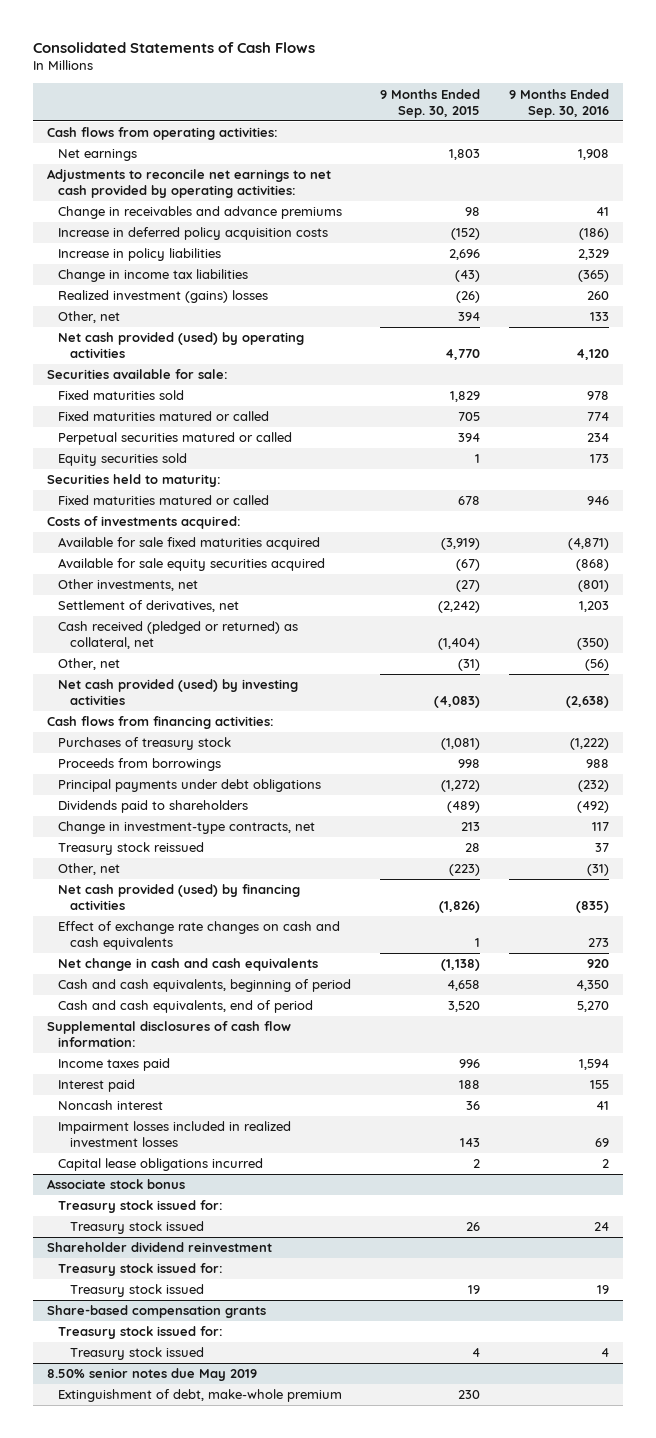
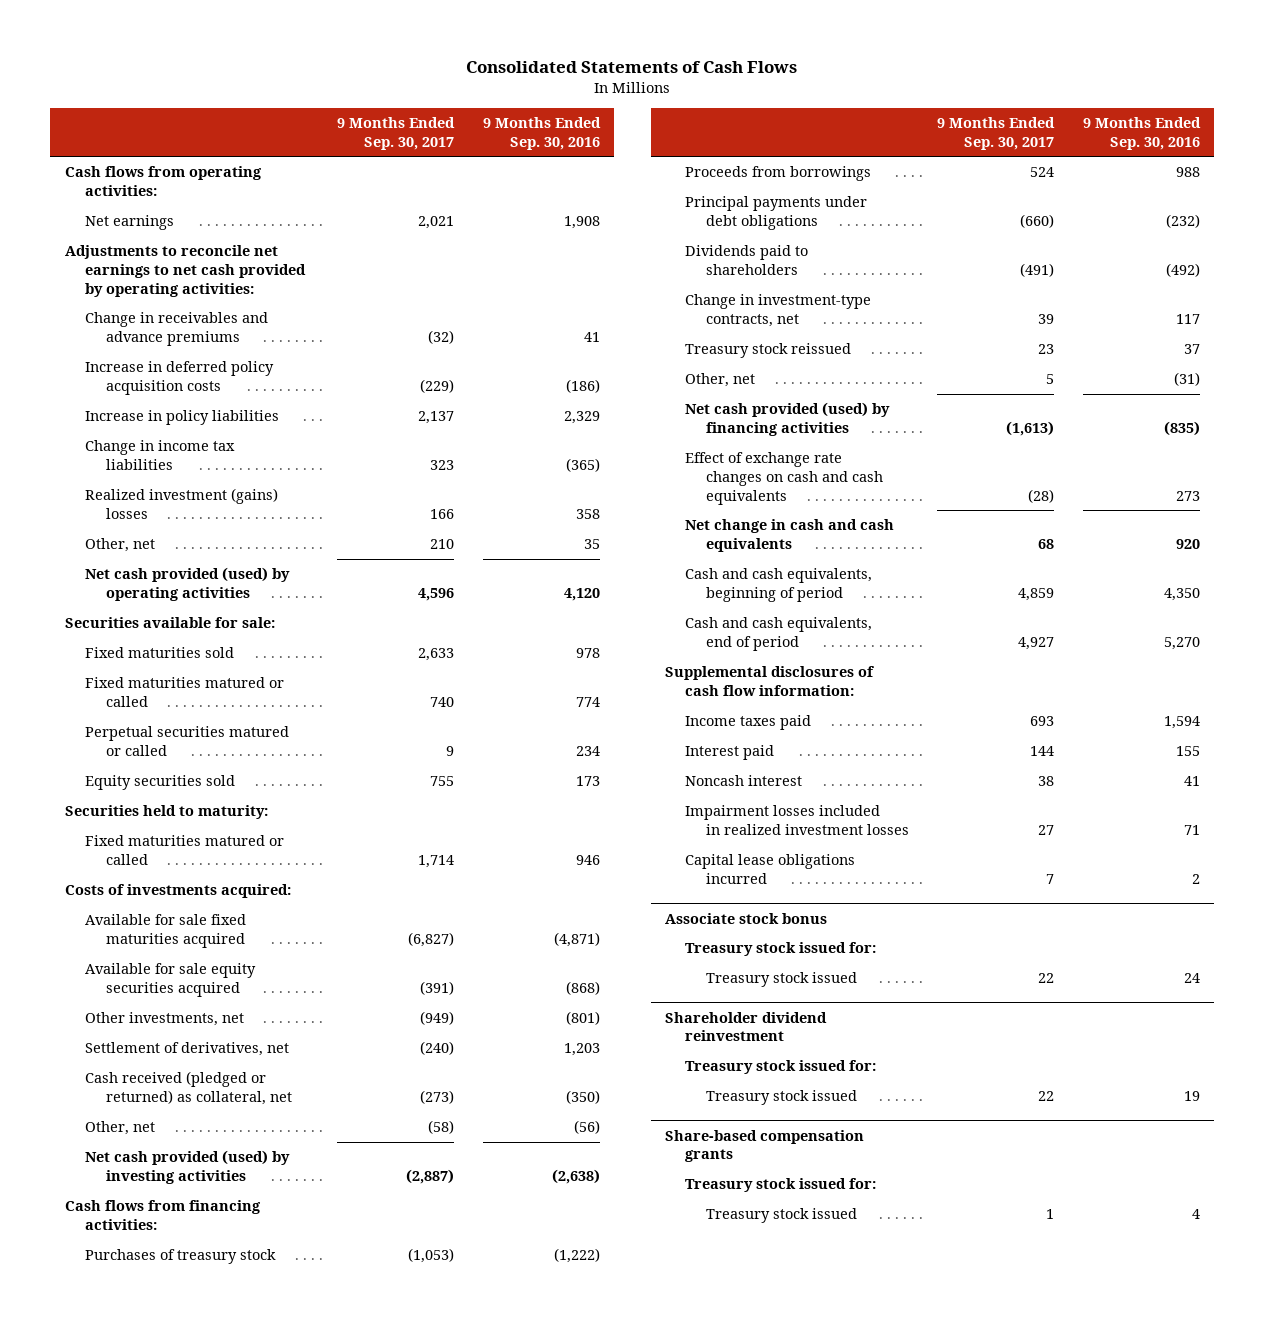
- | 9 Months Ended Sep. 30, 2015 | 9 Months Ended Sep. 30, 2016
+ | 9 Months Ended Sep. 30, 2017 | 9 Months Ended Sep. 30, 2016
- Realized investment (gains) losses | (26) | 260
- Other, net | 394 | 133
+ Realized investment (gains) losses | 166 | 358
+ Other, net | 210 | 35
- Impairment losses included in realized investment losses | 143 | 69
+ Impairment losses included in realized investment losses | 27 | 71
- 8.50% senior notes due May 2019
- Extinguishment of debt, make-whole premium | 230 |

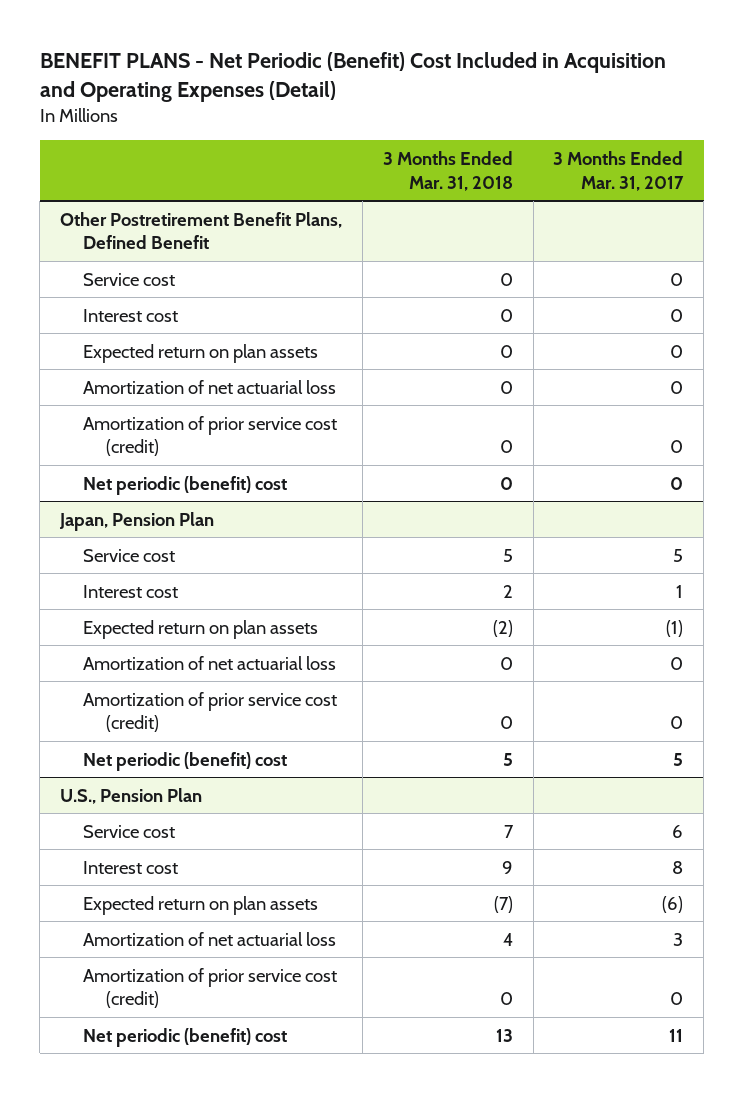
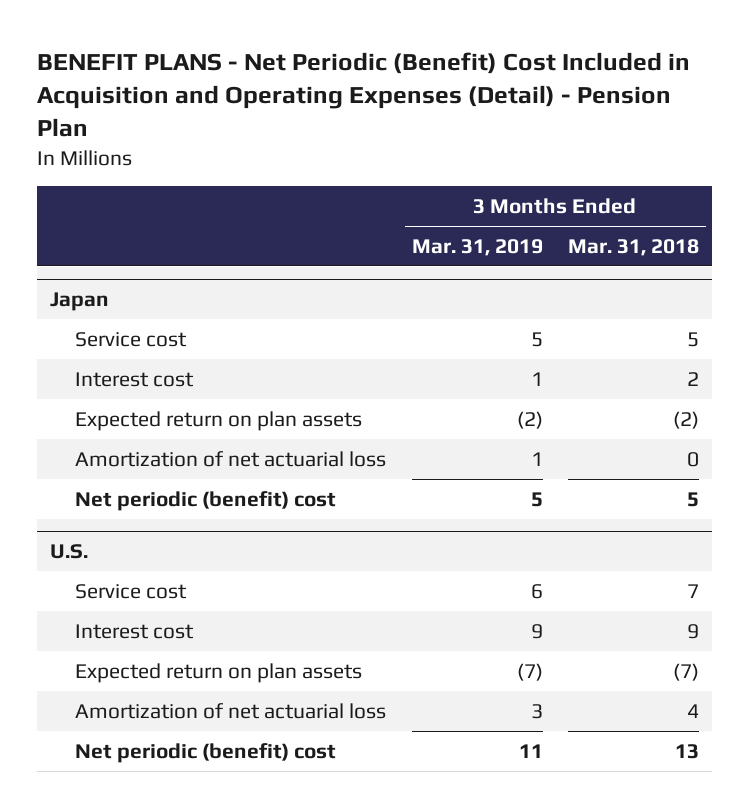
- BENEFIT PLANS - Net Periodic (Benefit) Cost Included in Acquisition and Operating Expenses (Detail)
+ BENEFIT PLANS - Net Periodic (Benefit) Cost Included in Acquisition and Operating Expenses (Detail) - Pension Plan
- | 3 Months Ended Mar. 31, 2018 | 3 Months Ended Mar. 31, 2017
+ | 3 Months Ended Mar. 31, 2019 | 3 Months Ended Mar. 31, 2018
- Other Postretirement Benefit Plans, Defined Benefit
- Service cost | 0 | 0
- Interest cost | 0 | 0
- Expected return on plan assets | 0 | 0
- Amortization of net actuarial loss | 0 | 0
- Amortization of prior service cost (credit) | 0 | 0
- Net periodic (benefit) cost | 0 | 0
- Japan, Pension Plan
+ Japan
- Amortization of prior service cost (credit) | 0 | 0
- U.S., Pension Plan
+ U.S.
- Amortization of prior service cost (credit) | 0 | 0

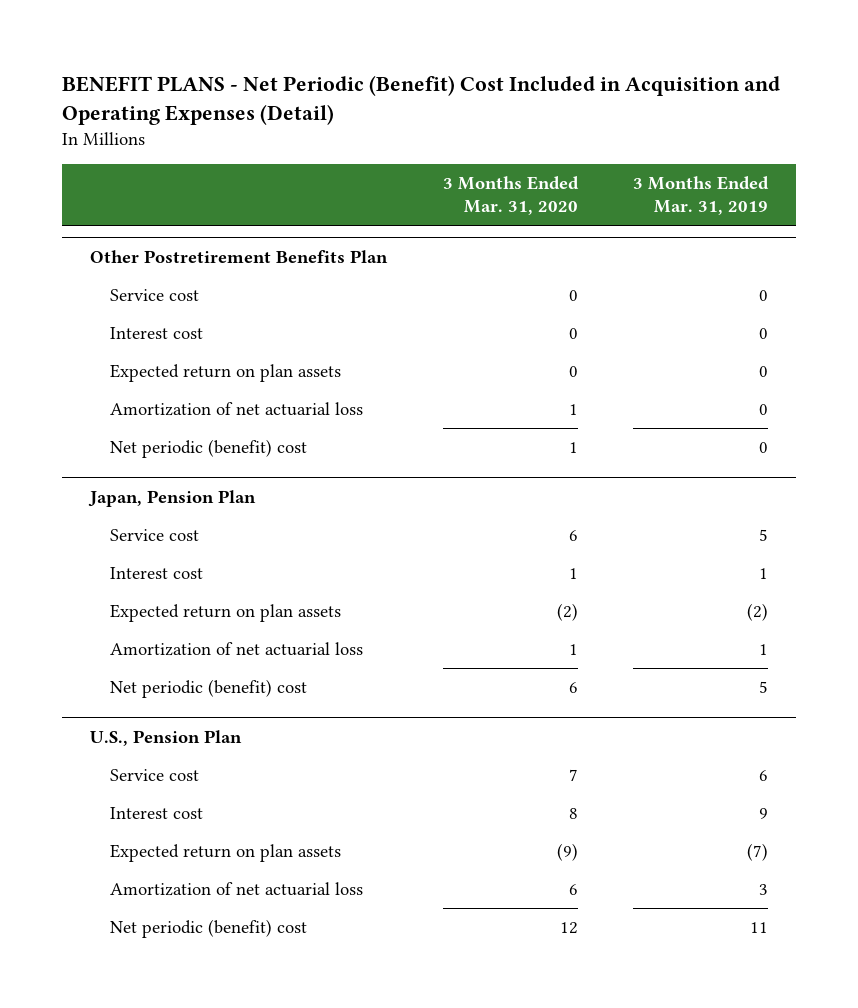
- BENEFIT PLANS - Net Periodic (Benefit) Cost Included in Acquisition and Operating Expenses (Detail) - Pension Plan
+ BENEFIT PLANS - Net Periodic (Benefit) Cost Included in Acquisition and Operating Expenses (Detail)
- | 3 Months Ended Mar. 31, 2019 | 3 Months Ended Mar. 31, 2018
+ | 3 Months Ended Mar. 31, 2020 | 3 Months Ended Mar. 31, 2019
- Japan
+ Other Postretirement Benefits Plan
+ Service cost | 0 | 0
+ Interest cost | 0 | 0
+ Expected return on plan assets | 0 | 0
+ Amortization of net actuarial loss | 1 | 0
+ Net periodic (benefit) cost | 1 | 0
+ Japan, Pension Plan
- U.S.
+ U.S., Pension Plan

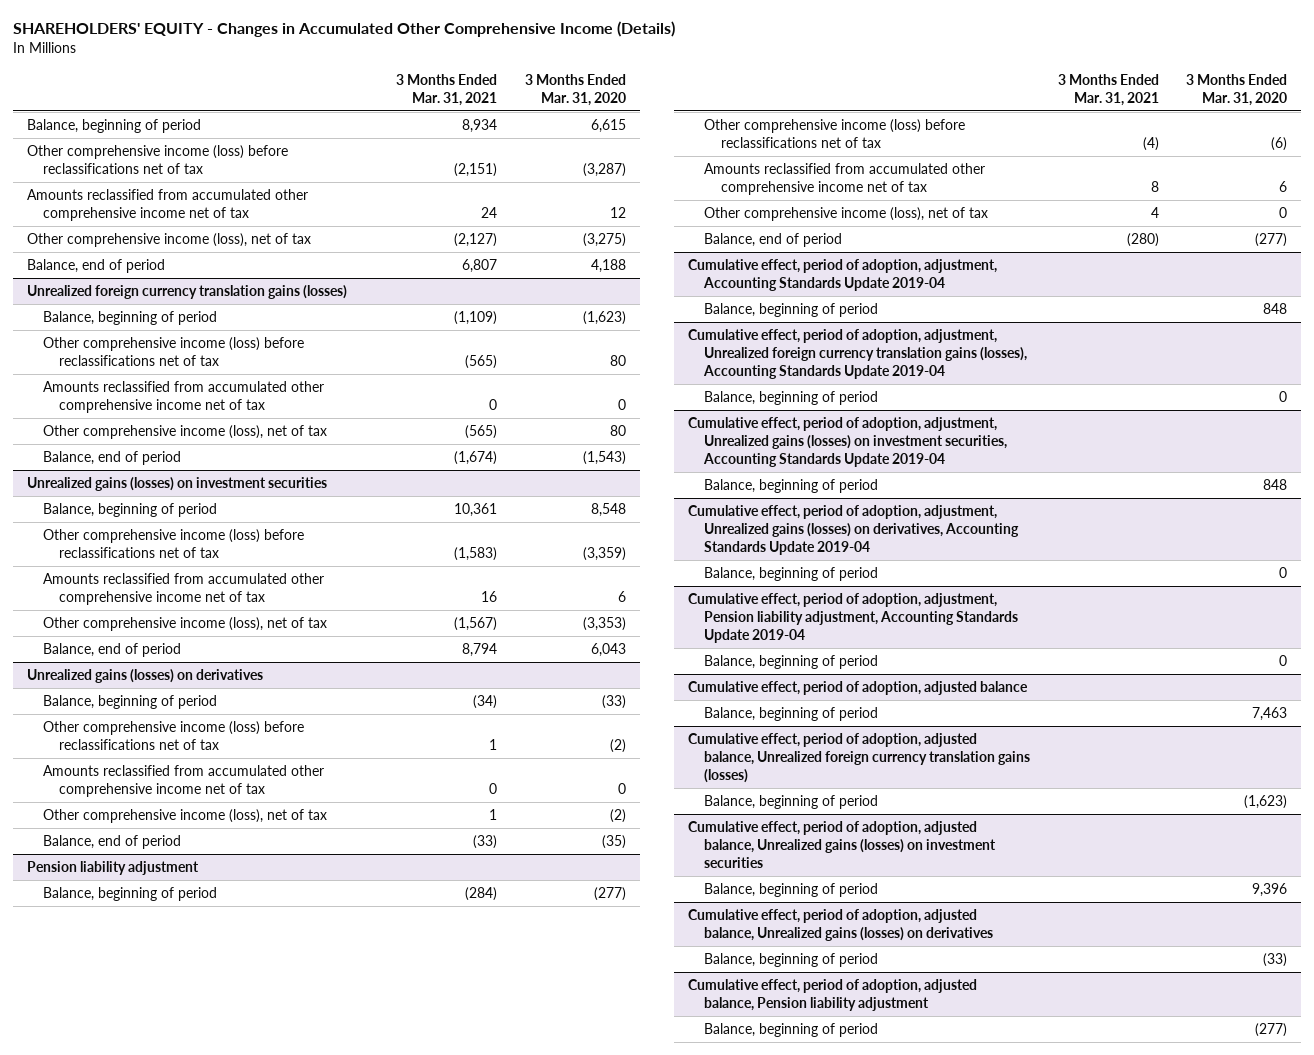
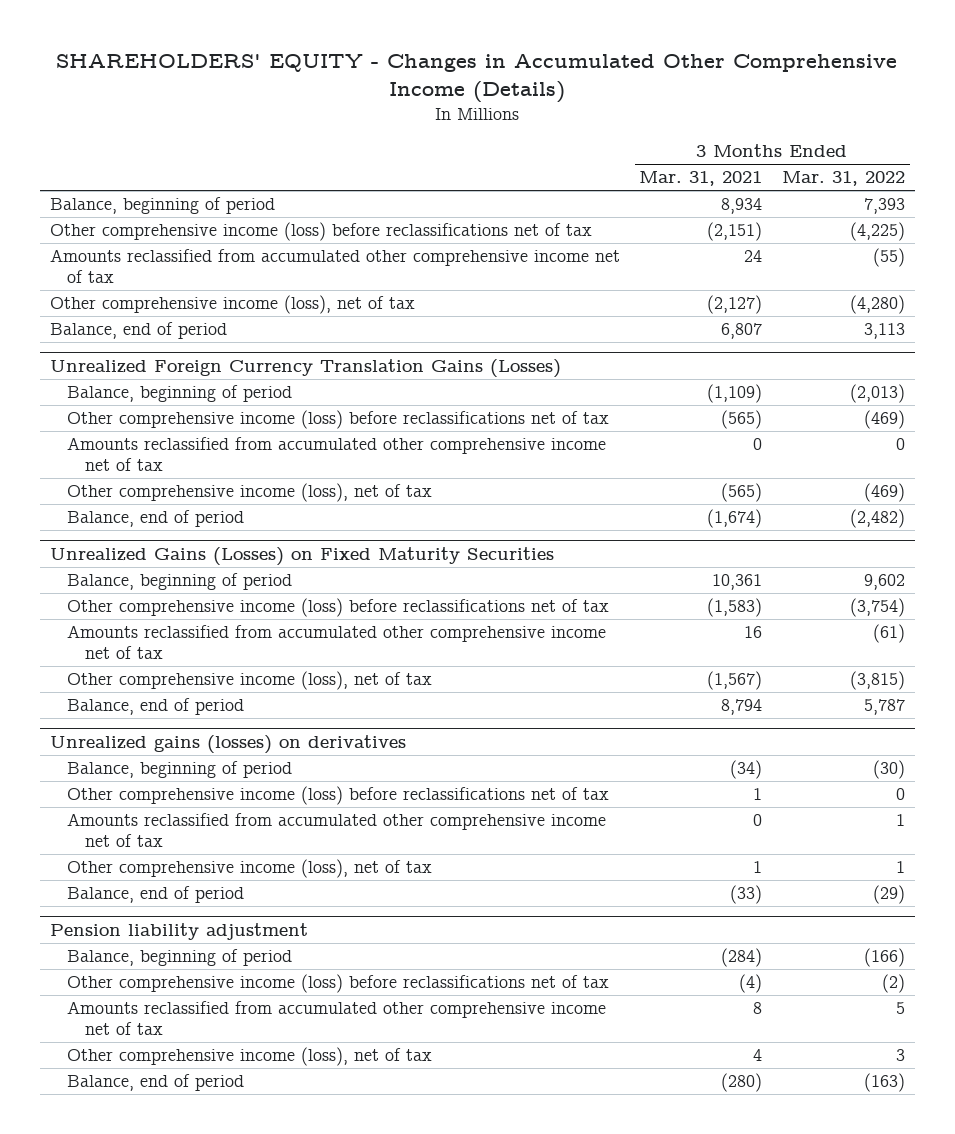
- | 3 Months Ended Mar. 31, 2021 | 3 Months Ended Mar. 31, 2020
+ | 3 Months Ended Mar. 31, 2021 | 3 Months Ended Mar. 31, 2022
- Unrealized foreign currency translation gains (losses)
+ Unrealized Foreign Currency Translation Gains (Losses)
- Unrealized gains (losses) on investment securities
+ Unrealized Gains (Losses) on Fixed Maturity Securities
- Cumulative effect, period of adoption, adjustment, Accounting Standards Update 2019-04
- Balance, beginning of period | | 848
- Cumulative effect, period of adoption, adjustment, Unrealized foreign currency translation gains (losses), Accounting Standards Update 2019-04
- Balance, beginning of period | | 0
- Cumulative effect, period of adoption, adjustment, Unrealized gains (losses) on investment securities, Accounting Standards Update 2019-04
- Balance, beginning of period | | 848
- Cumulative effect, period of adoption, adjustment, Unrealized gains (losses) on derivatives, Accounting Standards Update 2019-04
- Balance, beginning of period | | 0
- Cumulative effect, period of adoption, adjustment, Pension liability adjustment, Accounting Standards Update 2019-04
- Balance, beginning of period | | 0
- Cumulative effect, period of adoption, adjusted balance
- Balance, beginning of period | | 7,463
- Cumulative effect, period of adoption, adjusted balance, Unrealized foreign currency translation gains (losses)
- Balance, beginning of period | | (1,623)
- Cumulative effect, period of adoption, adjusted balance, Unrealized gains (losses) on investment securities
- Balance, beginning of period | | 9,396
- Cumulative effect, period of adoption, adjusted balance, Unrealized gains (losses) on derivatives
- Balance, beginning of period | | (33)
- Cumulative effect, period of adoption, adjusted balance, Pension liability adjustment
- Balance, beginning of period | | (277)

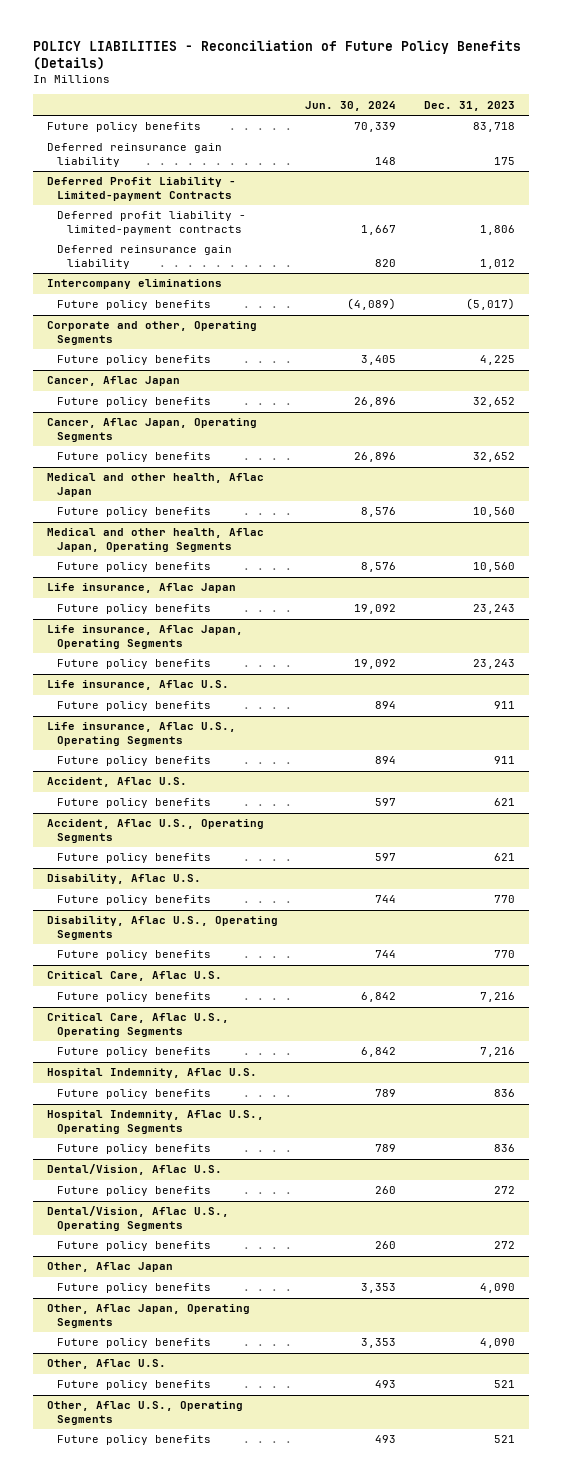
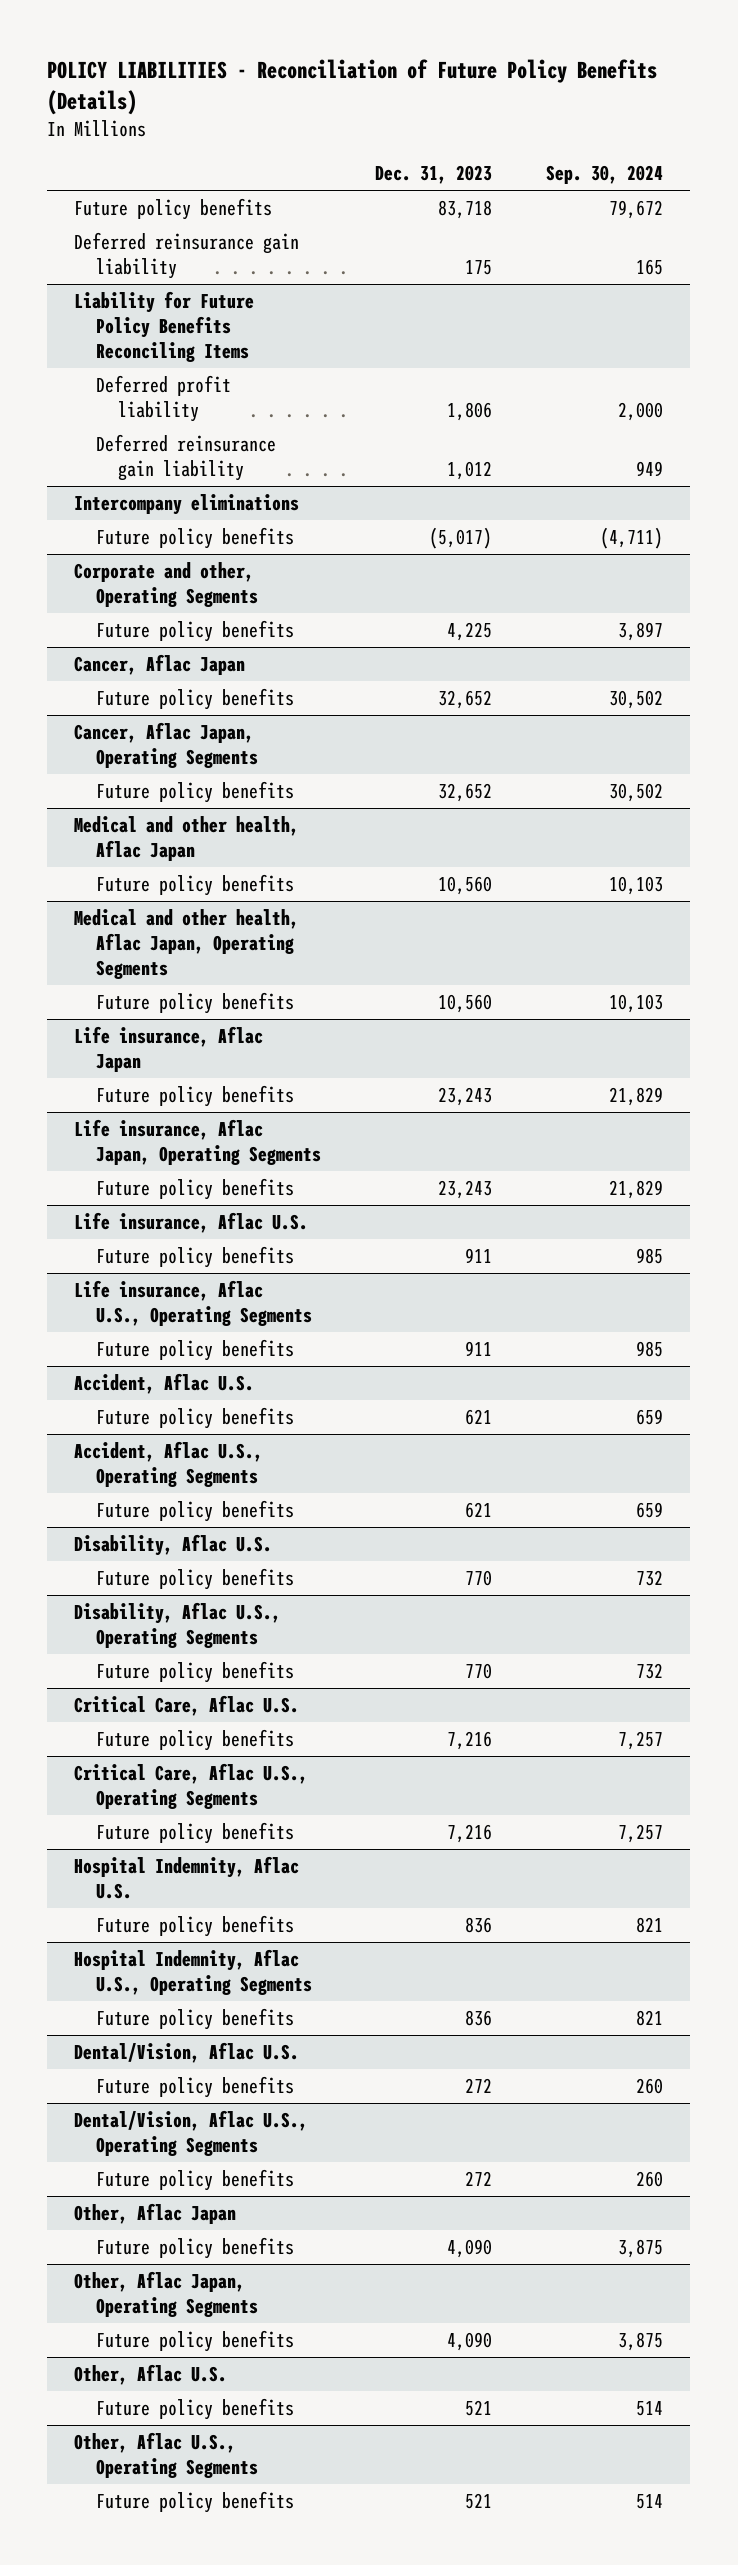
- | Jun. 30, 2024 | Dec. 31, 2023
+ | Dec. 31, 2023 | Sep. 30, 2024
- Deferred Profit Liability - Limited-payment Contracts
- Deferred profit liability - limited-payment contracts | 1,667 | 1,806
+ Liability for Future Policy Benefits Reconciling Items
+ Deferred profit liability | 1,806 | 2,000

